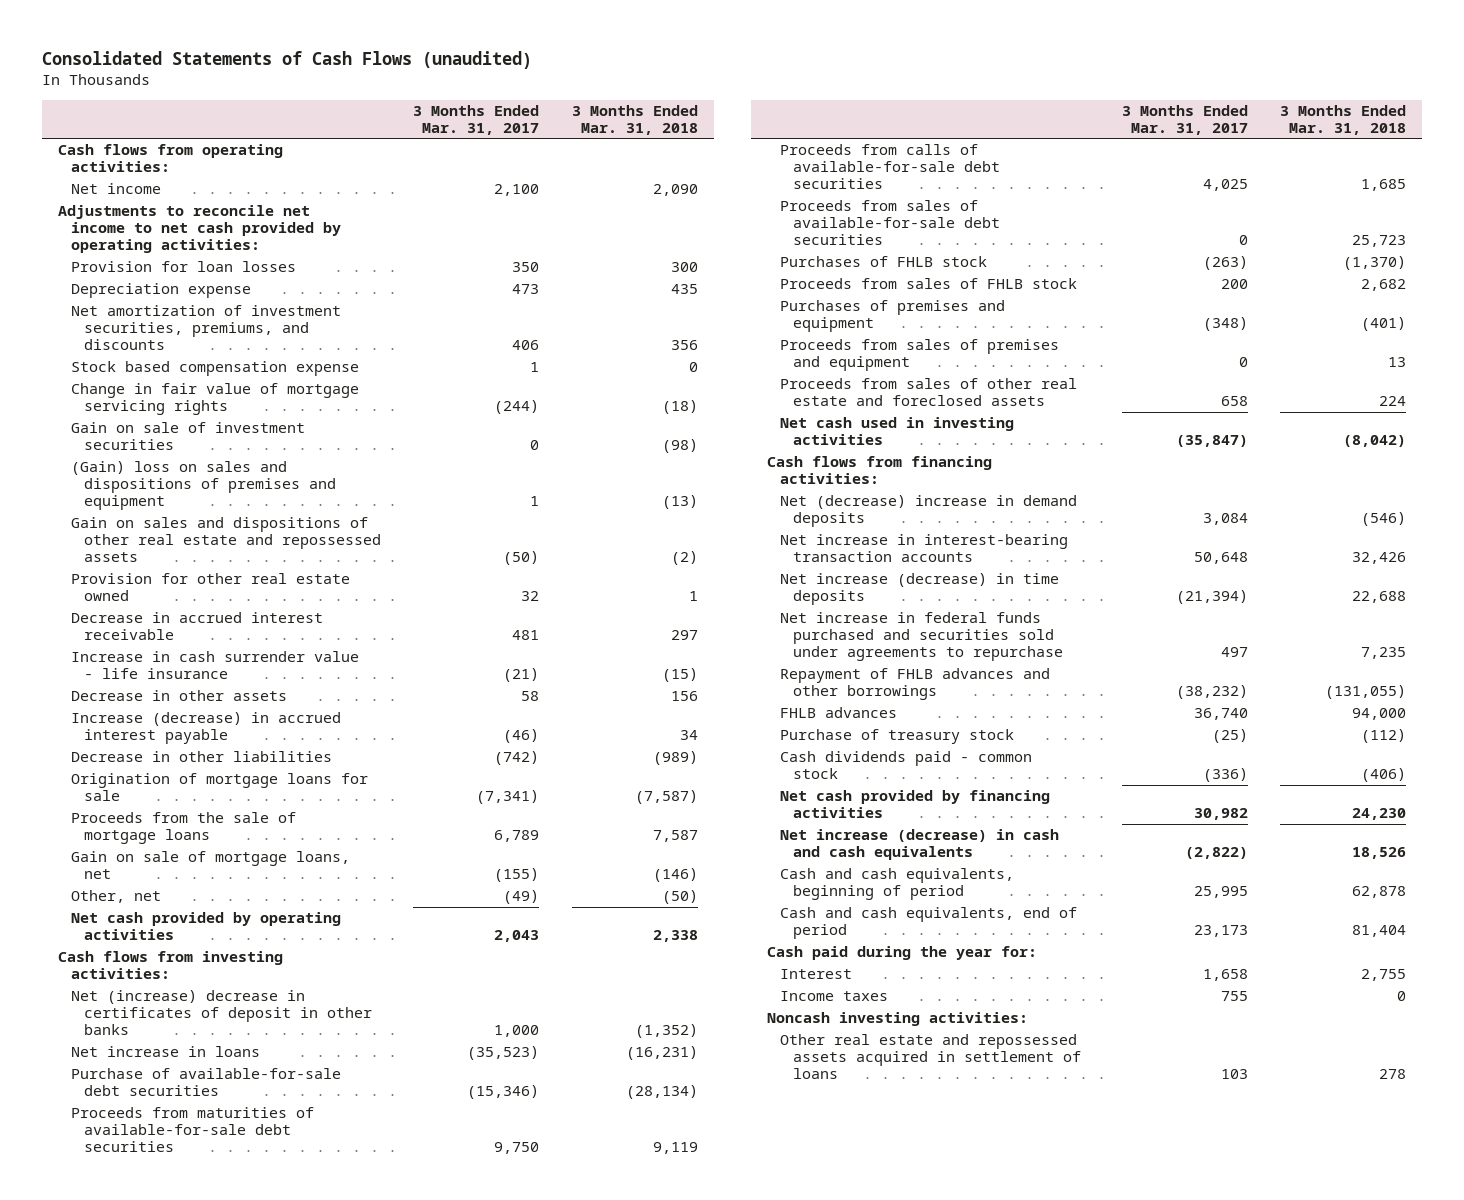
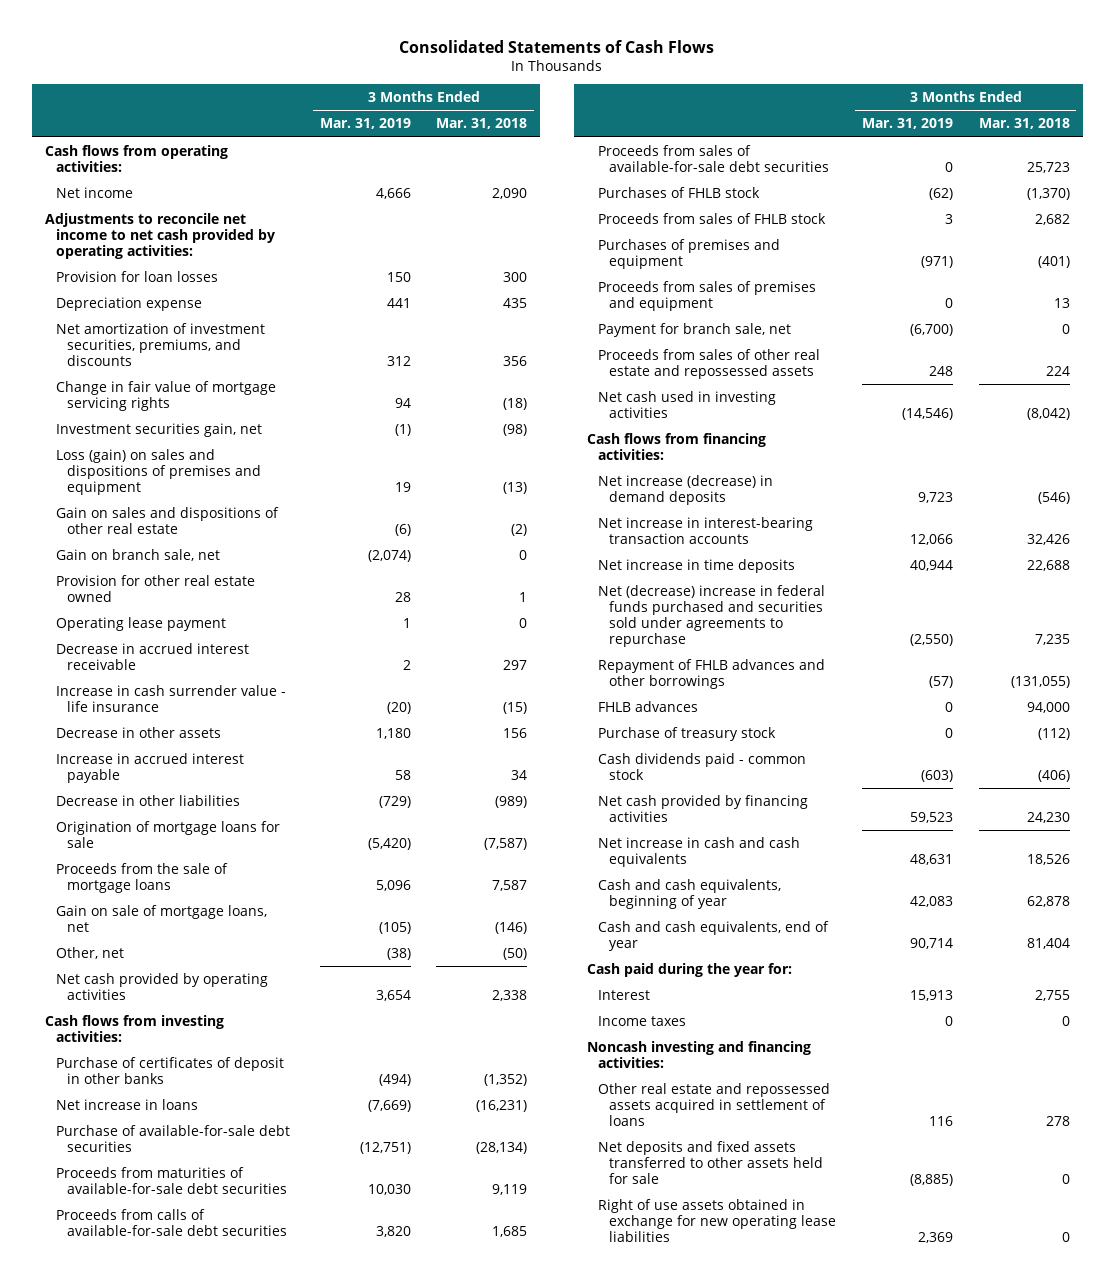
- Consolidated Statements of Cash Flows (unaudited)
+ Consolidated Statements of Cash Flows
- | 3 Months Ended Mar. 31, 2017 | 3 Months Ended Mar. 31, 2018
+ | 3 Months Ended Mar. 31, 2019 | 3 Months Ended Mar. 31, 2018
- Stock based compensation expense | 1 | 0
- Gain on sale of investment securities | 0 | (98)
- (Gain) loss on sales and dispositions of premises and equipment | 1 | (13)
- Gain on sales and dispositions of other real estate and repossessed assets | (50) | (2)
+ Investment securities gain, net | (1) | (98)
+ Loss (gain) on sales and dispositions of premises and equipment | 19 | (13)
+ Gain on sales and dispositions of other real estate | (6) | (2)
+ Gain on branch sale, net | (2,074) | 0
+ Operating lease payment | 1 | 0
- Increase (decrease) in accrued interest payable | (46) | 34
+ Increase in accrued interest payable | 58 | 34
- Net (increase) decrease in certificates of deposit in other banks | 1,000 | (1,352)
+ Purchase of certificates of deposit in other banks | (494) | (1,352)
- Proceeds from sales of other real estate and foreclosed assets | 658 | 224
+ Payment for branch sale, net | (6,700) | 0
+ Proceeds from sales of other real estate and repossessed assets | 248 | 224
- Net (decrease) increase in demand deposits | 3,084 | (546)
+ Net increase (decrease) in demand deposits | 9,723 | (546)
- Net increase (decrease) in time deposits | (21,394) | 22,688
- Net increase in federal funds purchased and securities sold under agreements to repurchase | 497 | 7,235
+ Net increase in time deposits | 40,944 | 22,688
+ Net (decrease) increase in federal funds purchased and securities sold under agreements to repurchase | (2,550) | 7,235
- Net increase (decrease) in cash and cash equivalents | (2,822) | 18,526
- Cash and cash equivalents, beginning of period | 25,995 | 62,878
- Cash and cash equivalents, end of period | 23,173 | 81,404
+ Net increase in cash and cash equivalents | 48,631 | 18,526
+ Cash and cash equivalents, beginning of year | 42,083 | 62,878
+ Cash and cash equivalents, end of year | 90,714 | 81,404
- Noncash investing activities:
+ Noncash investing and financing activities:
+ Net deposits and fixed assets transferred to other assets held for sale | (8,885) | 0
+ Right of use assets obtained in exchange for new operating lease liabilities | 2,369 | 0

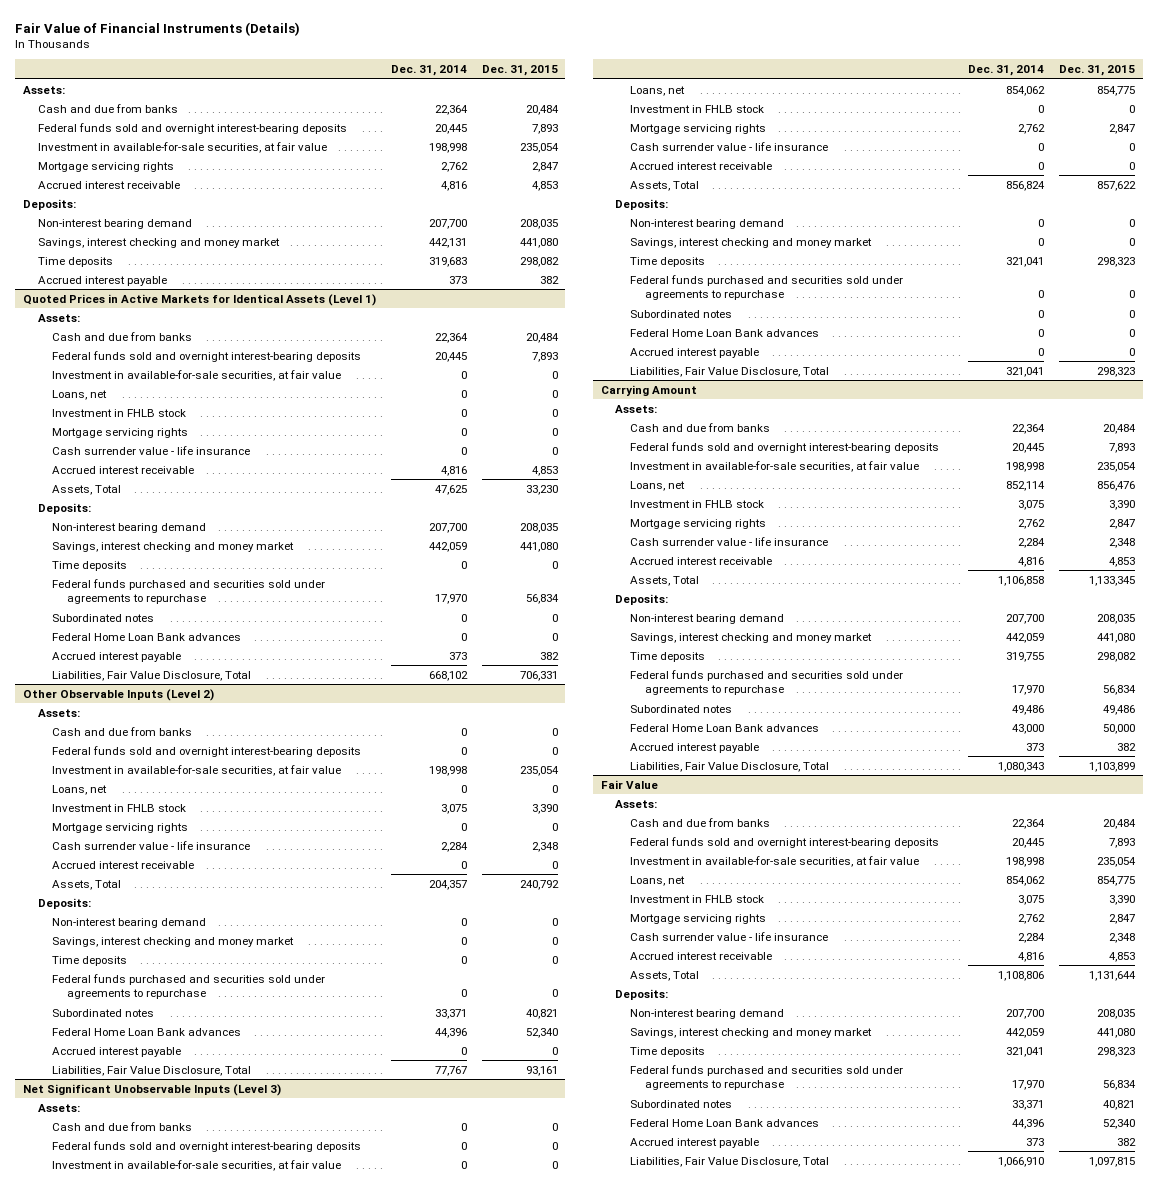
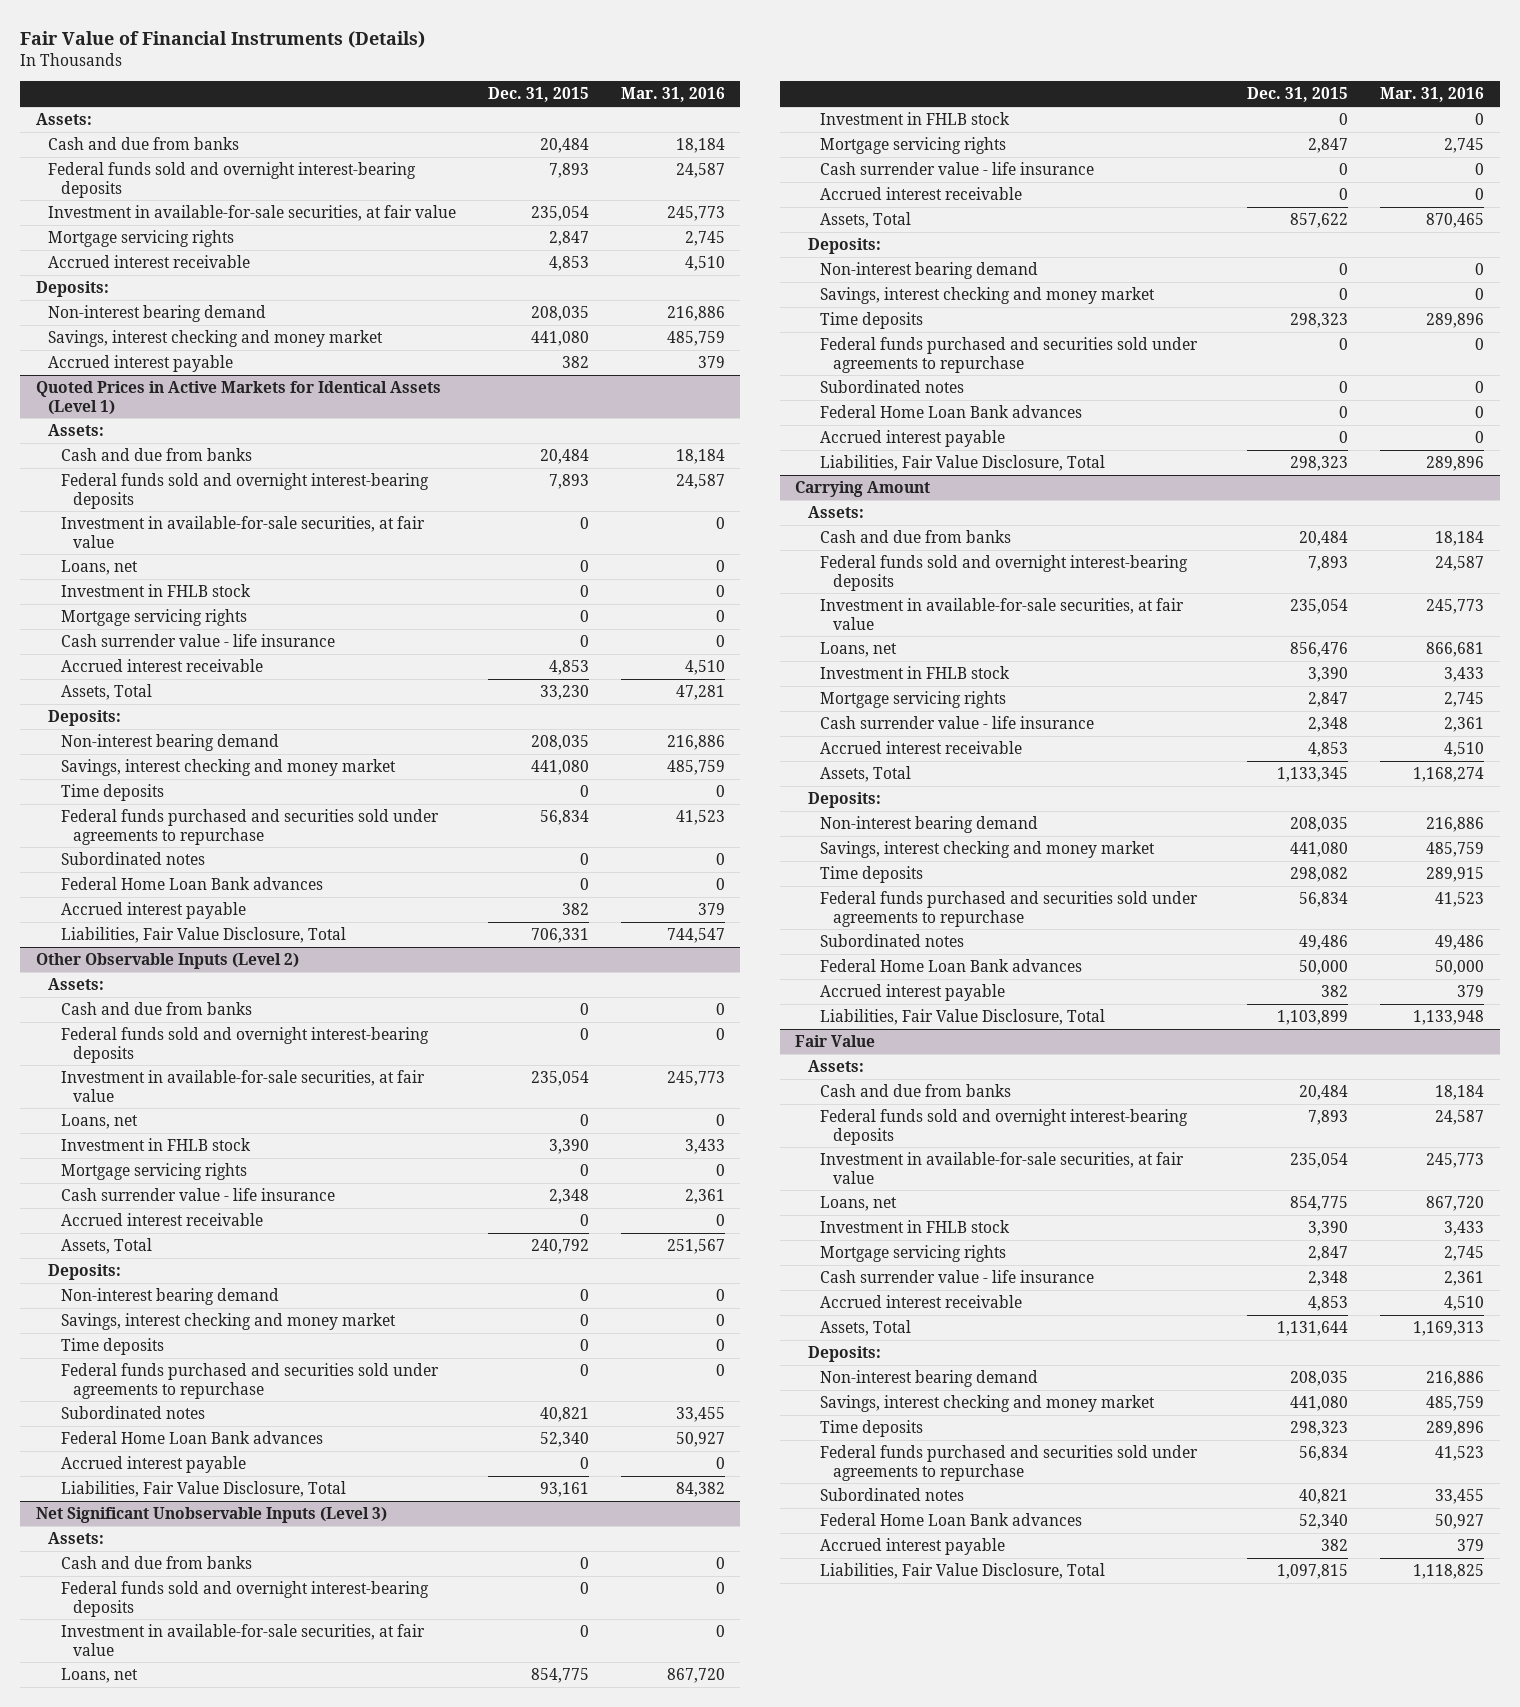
- | Dec. 31, 2014 | Dec. 31, 2015
+ | Dec. 31, 2015 | Mar. 31, 2016
- Time deposits | 319,683 | 298,082

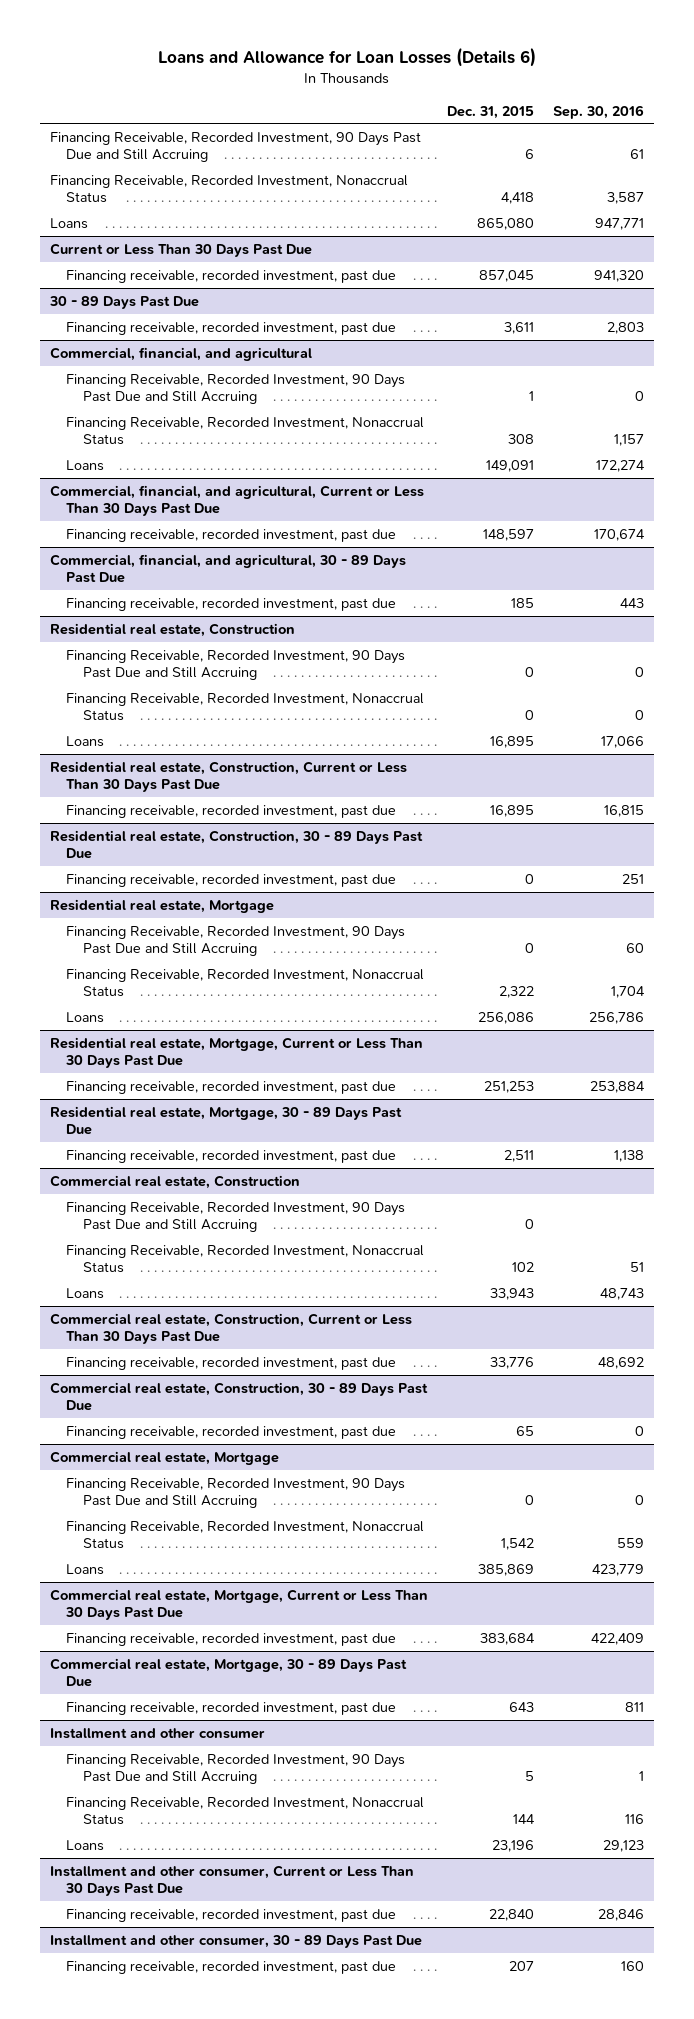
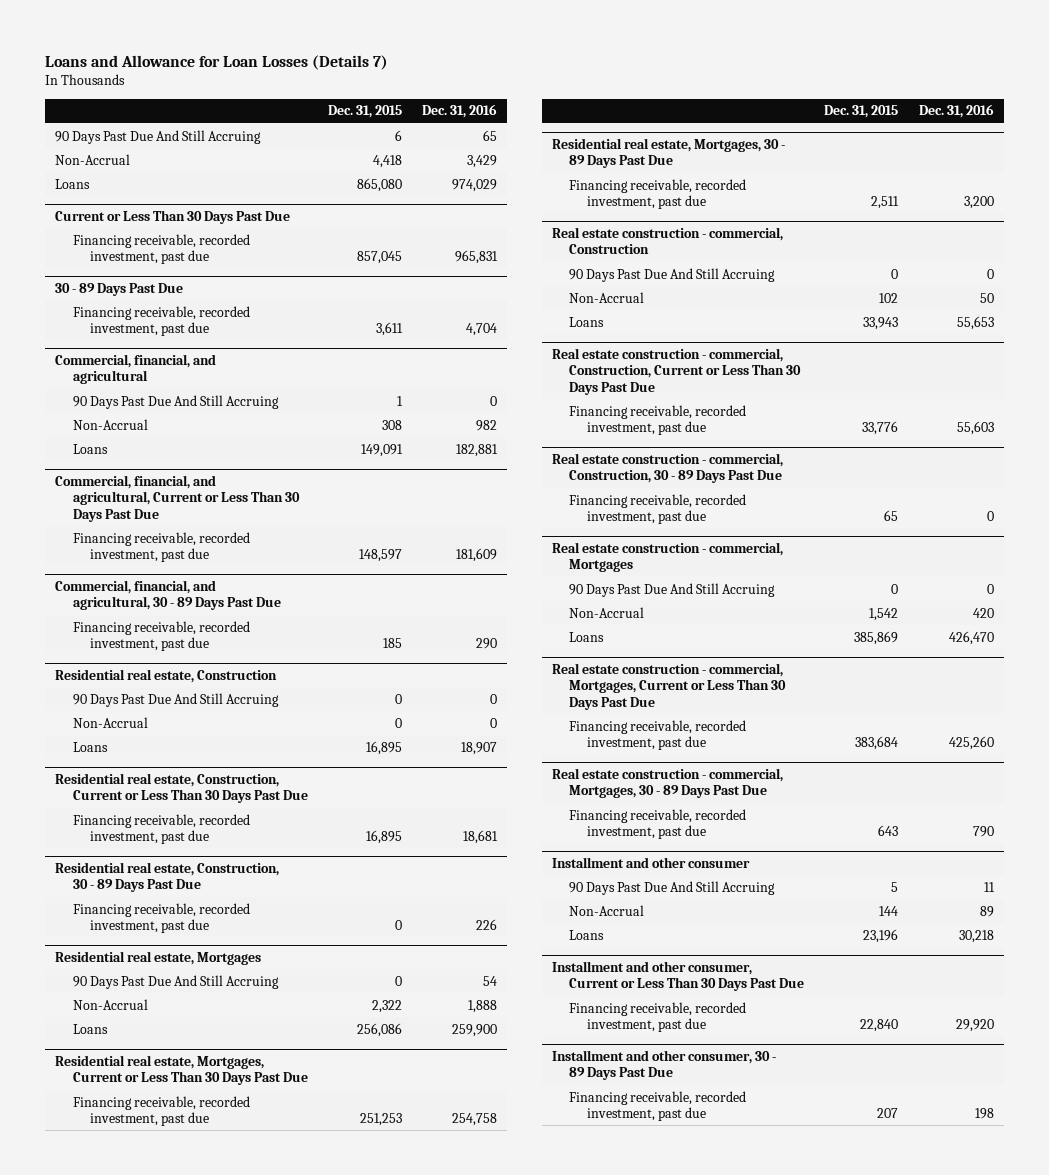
- Loans and Allowance for Loan Losses (Details 6)
+ Loans and Allowance for Loan Losses (Details 7)
- | Dec. 31, 2015 | Sep. 30, 2016
+ | Dec. 31, 2015 | Dec. 31, 2016
- Financing Receivable, Recorded Investment, 90 Days Past Due and Still Accruing | 6 | 61
- Financing Receivable, Recorded Investment, Nonaccrual Status | 4,418 | 3,587
+ 90 Days Past Due And Still Accruing | 6 | 65
+ Non-Accrual | 4,418 | 3,429
@ Commercial, financial, and agricultural
- Financing Receivable, Recorded Investment, 90 Days Past Due and Still Accruing | 1 | 0
- Financing Receivable, Recorded Investment, Nonaccrual Status | 308 | 1,157
+ 90 Days Past Due And Still Accruing | 1 | 0
+ Non-Accrual | 308 | 982
@ Residential real estate, Construction
- Financing Receivable, Recorded Investment, 90 Days Past Due and Still Accruing | 0 | 0
- Financing Receivable, Recorded Investment, Nonaccrual Status | 0 | 0
+ 90 Days Past Due And Still Accruing | 0 | 0
+ Non-Accrual | 0 | 0
- Residential real estate, Mortgage
- Financing Receivable, Recorded Investment, 90 Days Past Due and Still Accruing | 0 | 60
- Financing Receivable, Recorded Investment, Nonaccrual Status | 2,322 | 1,704
+ Residential real estate, Mortgages
+ 90 Days Past Due And Still Accruing | 0 | 54
+ Non-Accrual | 2,322 | 1,888
- Residential real estate, Mortgage, Current or Less Than 30 Days Past Due
+ Residential real estate, Mortgages, Current or Less Than 30 Days Past Due
- Residential real estate, Mortgage, 30 - 89 Days Past Due
+ Residential real estate, Mortgages, 30 - 89 Days Past Due
- Commercial real estate, Construction
- Financing Receivable, Recorded Investment, 90 Days Past Due and Still Accruing | 0 |
- Financing Receivable, Recorded Investment, Nonaccrual Status | 102 | 51
+ Real estate construction - commercial, Construction
+ 90 Days Past Due And Still Accruing | 0 | 0
+ Non-Accrual | 102 | 50
- Commercial real estate, Construction, Current or Less Than 30 Days Past Due
+ Real estate construction - commercial, Construction, Current or Less Than 30 Days Past Due
- Commercial real estate, Construction, 30 - 89 Days Past Due
+ Real estate construction - commercial, Construction, 30 - 89 Days Past Due
- Commercial real estate, Mortgage
- Financing Receivable, Recorded Investment, 90 Days Past Due and Still Accruing | 0 | 0
- Financing Receivable, Recorded Investment, Nonaccrual Status | 1,542 | 559
+ Real estate construction - commercial, Mortgages
+ 90 Days Past Due And Still Accruing | 0 | 0
+ Non-Accrual | 1,542 | 420
- Commercial real estate, Mortgage, Current or Less Than 30 Days Past Due
+ Real estate construction - commercial, Mortgages, Current or Less Than 30 Days Past Due
- Commercial real estate, Mortgage, 30 - 89 Days Past Due
+ Real estate construction - commercial, Mortgages, 30 - 89 Days Past Due
@ Installment and other consumer
- Financing Receivable, Recorded Investment, 90 Days Past Due and Still Accruing | 5 | 1
- Financing Receivable, Recorded Investment, Nonaccrual Status | 144 | 116
+ 90 Days Past Due And Still Accruing | 5 | 11
+ Non-Accrual | 144 | 89

